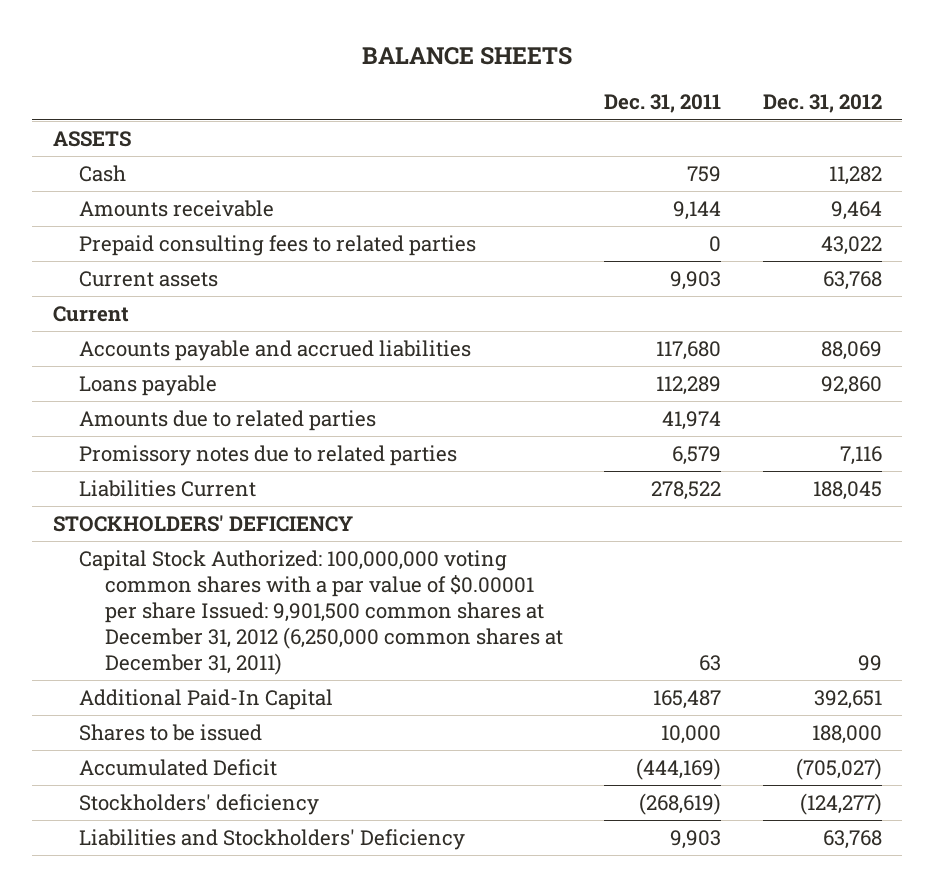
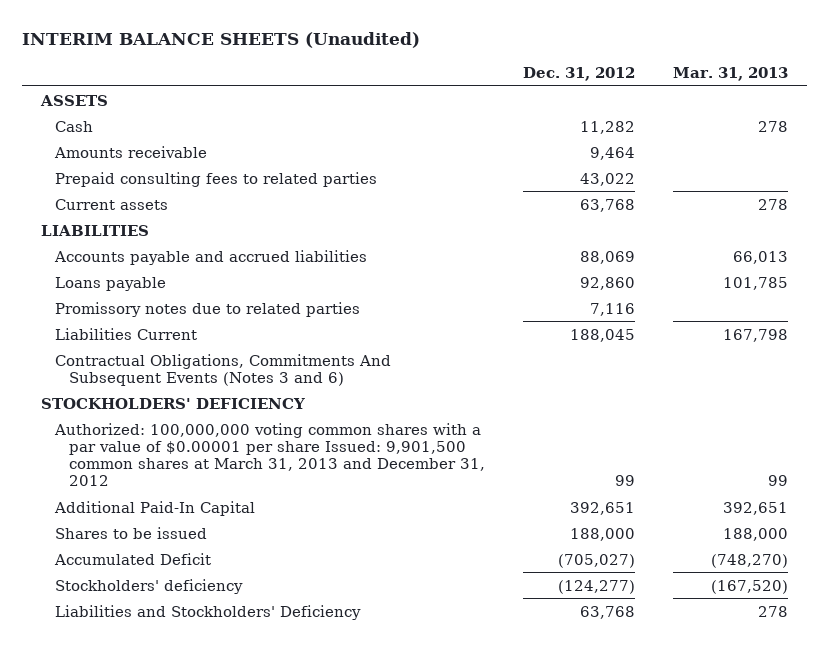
- BALANCE SHEETS
+ INTERIM BALANCE SHEETS (Unaudited)
- | Dec. 31, 2011 | Dec. 31, 2012
+ | Dec. 31, 2012 | Mar. 31, 2013
- Current
+ LIABILITIES
- Amounts due to related parties | 41,974 |
+ Contractual Obligations, Commitments And Subsequent Events (Notes 3 and 6)
- Capital Stock Authorized: 100,000,000 voting common shares with a par value of $0.00001 per share Issued: 9,901,500 common shares at December 31, 2012 (6,250,000 common shares at December 31, 2011) | 63 | 99
+ Authorized: 100,000,000 voting common shares with a par value of $0.00001 per share Issued: 9,901,500 common shares at March 31, 2013 and December 31, 2012 | 99 | 99

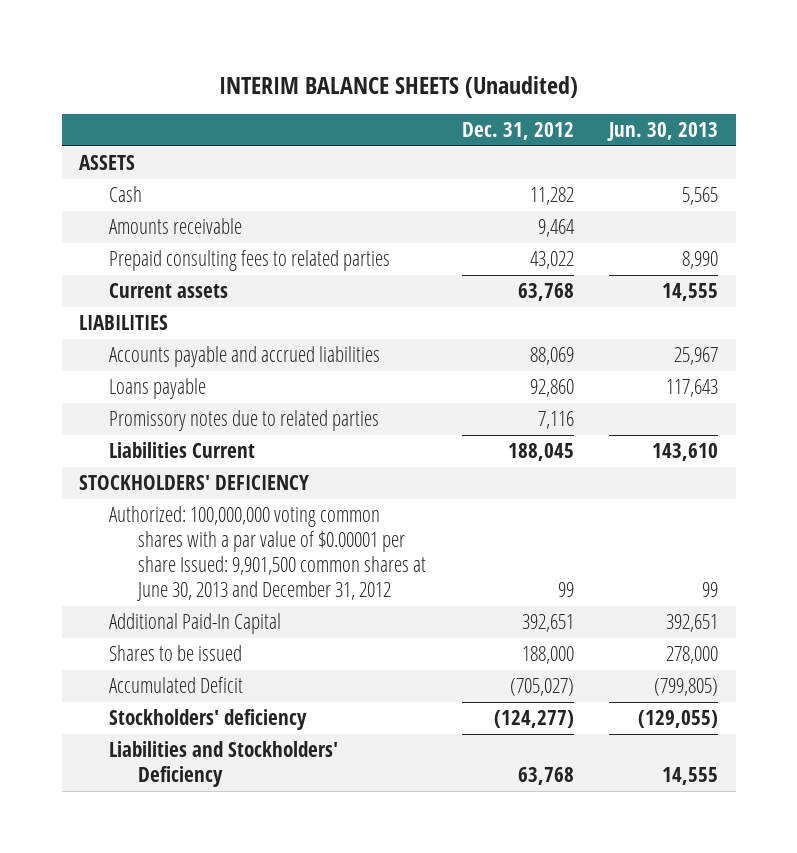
- | Dec. 31, 2012 | Mar. 31, 2013
+ | Dec. 31, 2012 | Jun. 30, 2013
- Contractual Obligations, Commitments And Subsequent Events (Notes 3 and 6)
- Authorized: 100,000,000 voting common shares with a par value of $0.00001 per share Issued: 9,901,500 common shares at March 31, 2013 and December 31, 2012 | 99 | 99
+ Authorized: 100,000,000 voting common shares with a par value of $0.00001 per share Issued: 9,901,500 common shares at June 30, 2013 and December 31, 2012 | 99 | 99

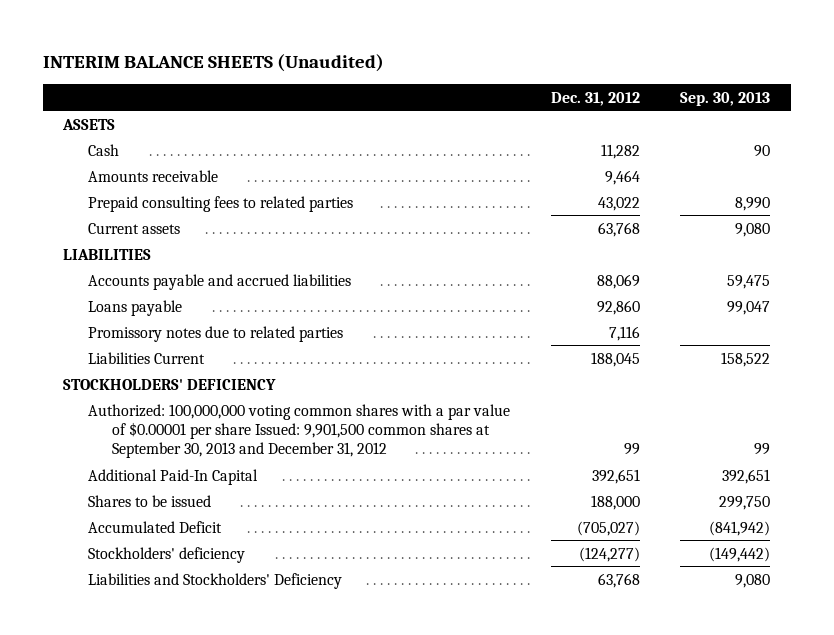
- | Dec. 31, 2012 | Jun. 30, 2013
+ | Dec. 31, 2012 | Sep. 30, 2013
- Authorized: 100,000,000 voting common shares with a par value of $0.00001 per share Issued: 9,901,500 common shares at June 30, 2013 and December 31, 2012 | 99 | 99
+ Authorized: 100,000,000 voting common shares with a par value of $0.00001 per share Issued: 9,901,500 common shares at September 30, 2013 and December 31, 2012 | 99 | 99

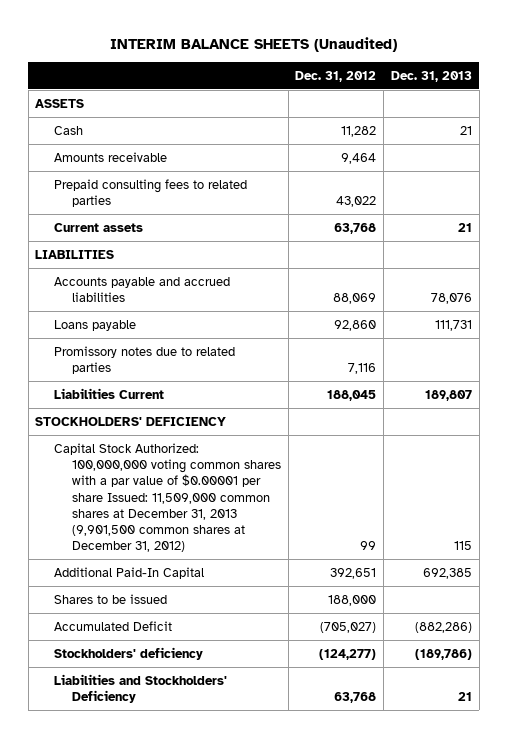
- | Dec. 31, 2012 | Sep. 30, 2013
+ | Dec. 31, 2012 | Dec. 31, 2013
- Authorized: 100,000,000 voting common shares with a par value of $0.00001 per share Issued: 9,901,500 common shares at September 30, 2013 and December 31, 2012 | 99 | 99
+ Capital Stock Authorized: 100,000,000 voting common shares with a par value of $0.00001 per share Issued: 11,509,000 common shares at December 31, 2013 (9,901,500 common shares at December 31, 2012) | 99 | 115

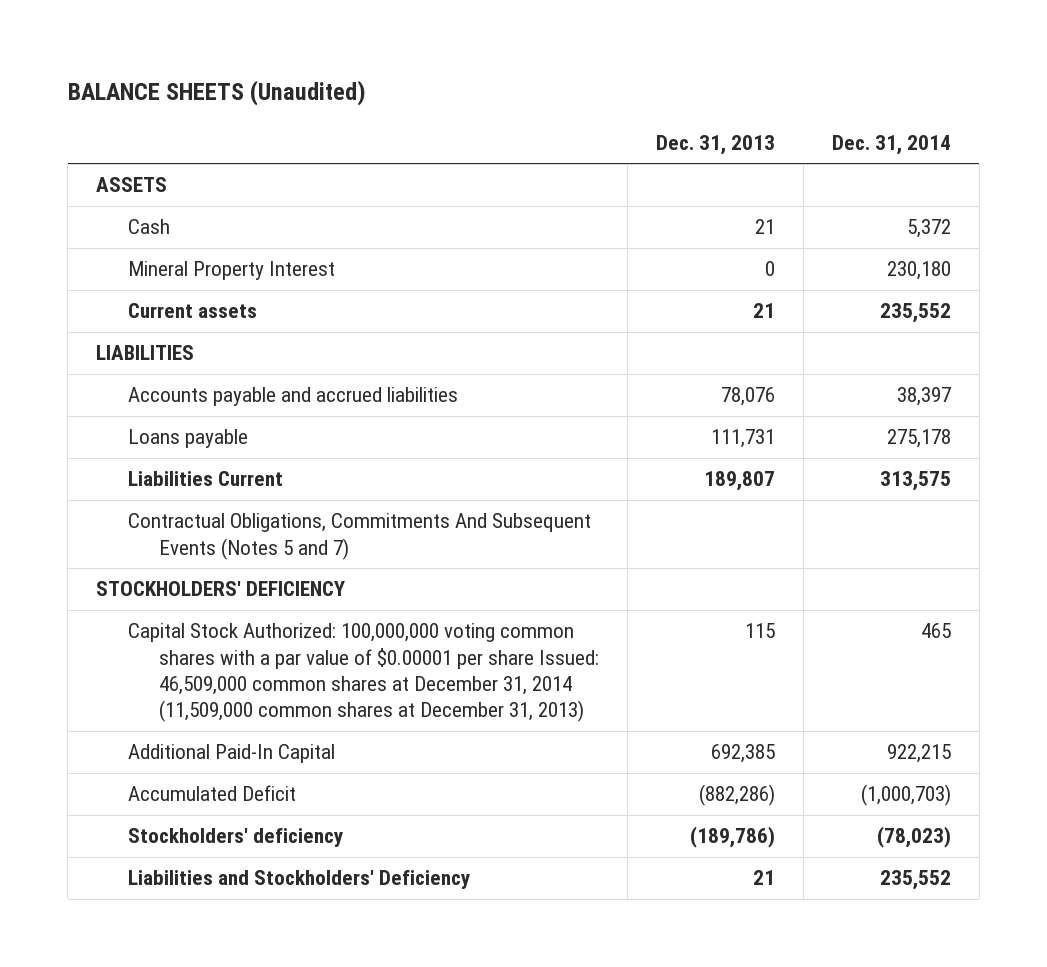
- INTERIM BALANCE SHEETS (Unaudited)
+ BALANCE SHEETS (Unaudited)
- | Dec. 31, 2012 | Dec. 31, 2013
+ | Dec. 31, 2013 | Dec. 31, 2014
- Amounts receivable | 9,464 |
- Prepaid consulting fees to related parties | 43,022 |
+ Mineral Property Interest | 0 | 230,180
- Promissory notes due to related parties | 7,116 |
+ Contractual Obligations, Commitments And Subsequent Events (Notes 5 and 7)
- Capital Stock Authorized: 100,000,000 voting common shares with a par value of $0.00001 per share Issued: 11,509,000 common shares at December 31, 2013 (9,901,500 common shares at December 31, 2012) | 99 | 115
+ Capital Stock Authorized: 100,000,000 voting common shares with a par value of $0.00001 per share Issued: 46,509,000 common shares at December 31, 2014 (11,509,000 common shares at December 31, 2013) | 115 | 465
- Shares to be issued | 188,000 |

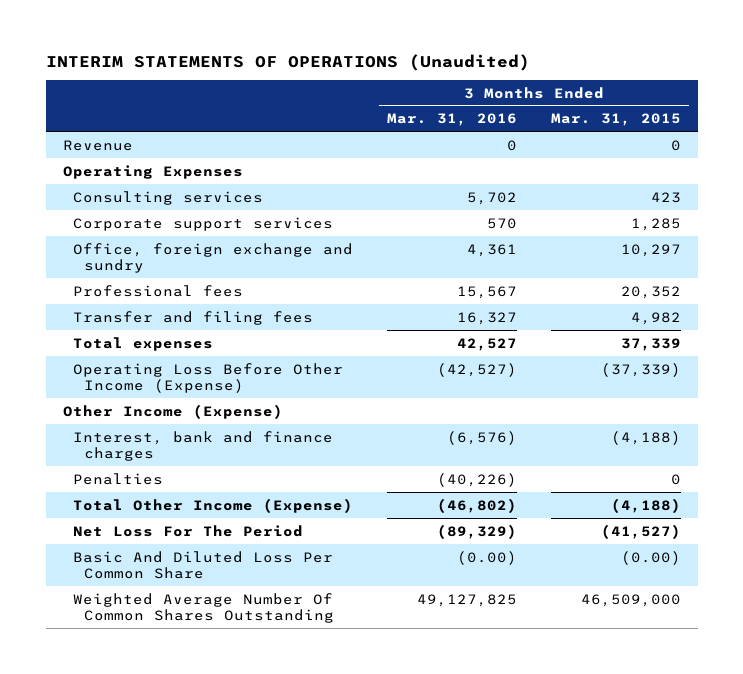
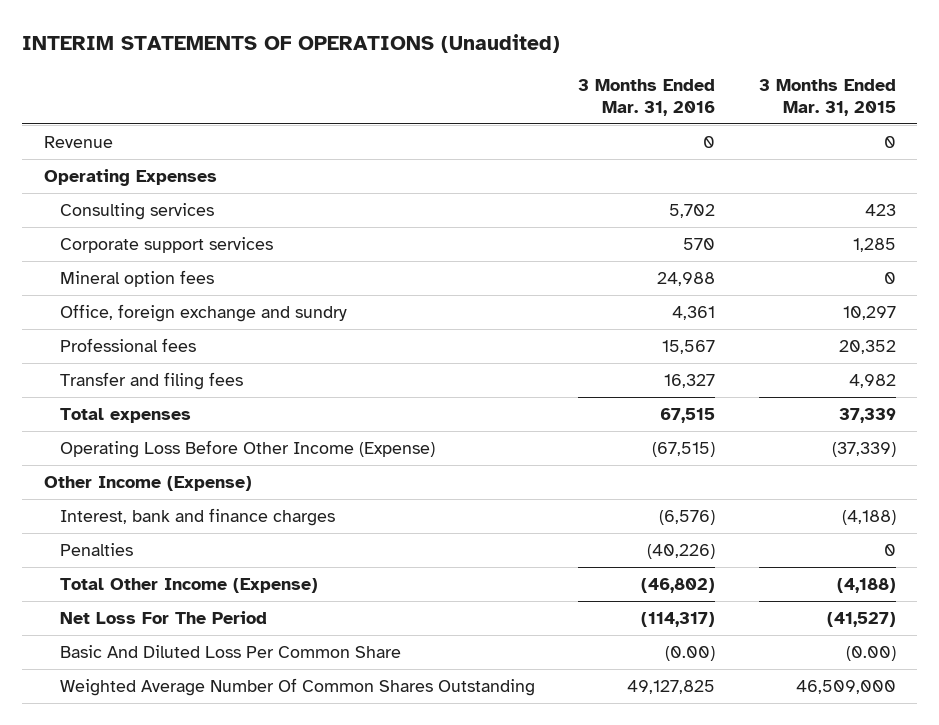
+ Mineral option fees | 24,988 | 0
- Total expenses | 42,527 | 37,339
- Operating Loss Before Other Income (Expense) | (42,527) | (37,339)
+ Total expenses | 67,515 | 37,339
+ Operating Loss Before Other Income (Expense) | (67,515) | (37,339)
- Net Loss For The Period | (89,329) | (41,527)
+ Net Loss For The Period | (114,317) | (41,527)

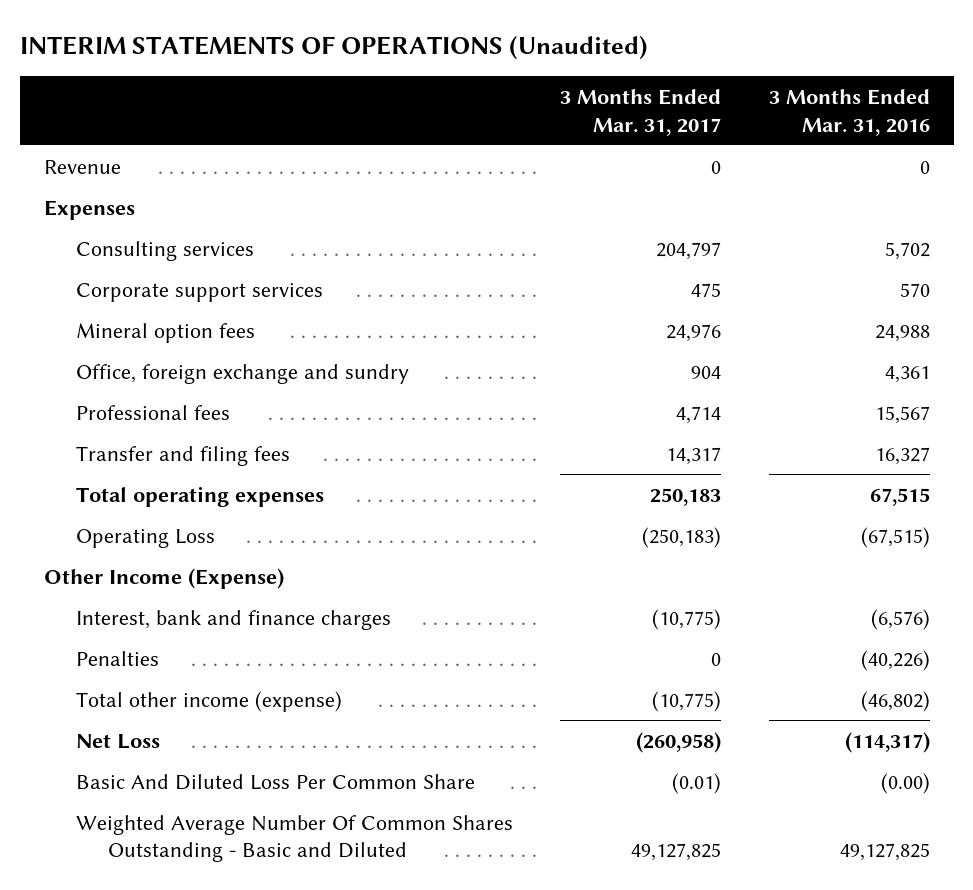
- | 3 Months Ended Mar. 31, 2016 | 3 Months Ended Mar. 31, 2015
+ | 3 Months Ended Mar. 31, 2017 | 3 Months Ended Mar. 31, 2016
- Operating Expenses
+ Expenses
- Total expenses | 67,515 | 37,339
- Operating Loss Before Other Income (Expense) | (67,515) | (37,339)
+ Total operating expenses | 250,183 | 67,515
+ Operating Loss | (250,183) | (67,515)
- Total Other Income (Expense) | (46,802) | (4,188)
- Net Loss For The Period | (114,317) | (41,527)
+ Total other income (expense) | (10,775) | (46,802)
+ Net Loss | (260,958) | (114,317)
- Weighted Average Number Of Common Shares Outstanding | 49,127,825 | 46,509,000
+ Weighted Average Number Of Common Shares Outstanding - Basic and Diluted | 49,127,825 | 49,127,825

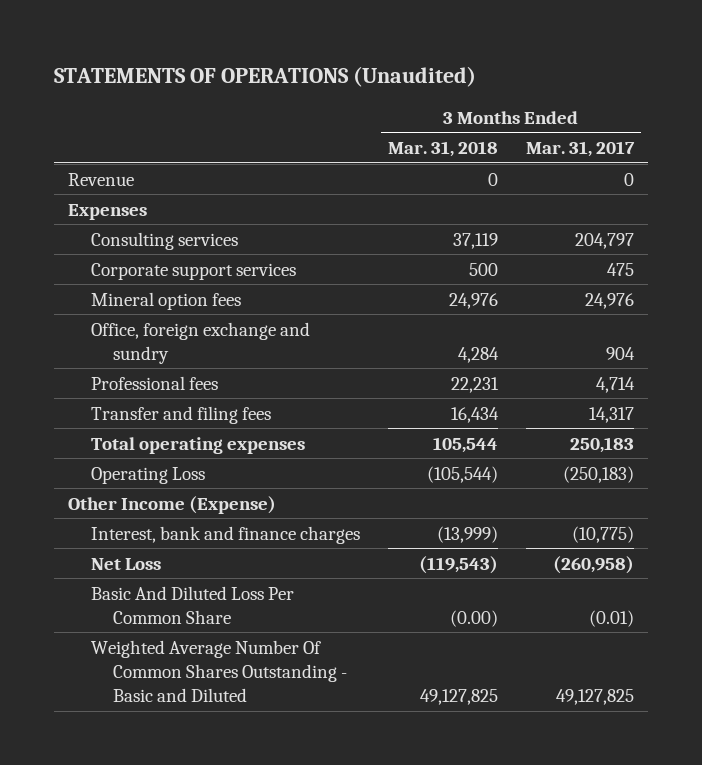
- INTERIM STATEMENTS OF OPERATIONS (Unaudited)
+ STATEMENTS OF OPERATIONS (Unaudited)
- | 3 Months Ended Mar. 31, 2017 | 3 Months Ended Mar. 31, 2016
+ | 3 Months Ended Mar. 31, 2018 | 3 Months Ended Mar. 31, 2017
- Penalties | 0 | (40,226)
- Total other income (expense) | (10,775) | (46,802)

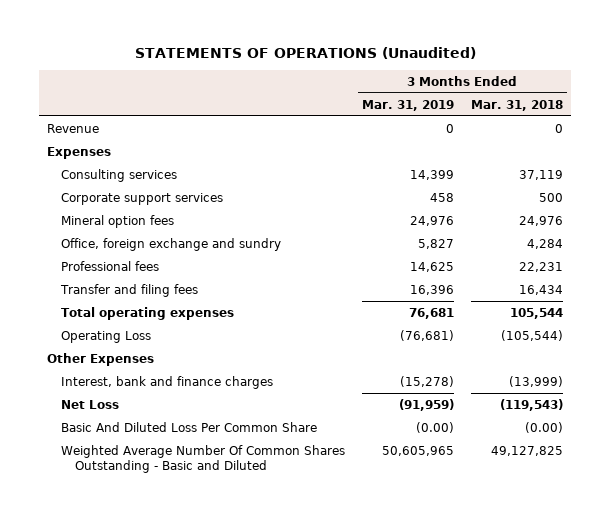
- | 3 Months Ended Mar. 31, 2018 | 3 Months Ended Mar. 31, 2017
+ | 3 Months Ended Mar. 31, 2019 | 3 Months Ended Mar. 31, 2018
- Other Income (Expense)
+ Other Expenses

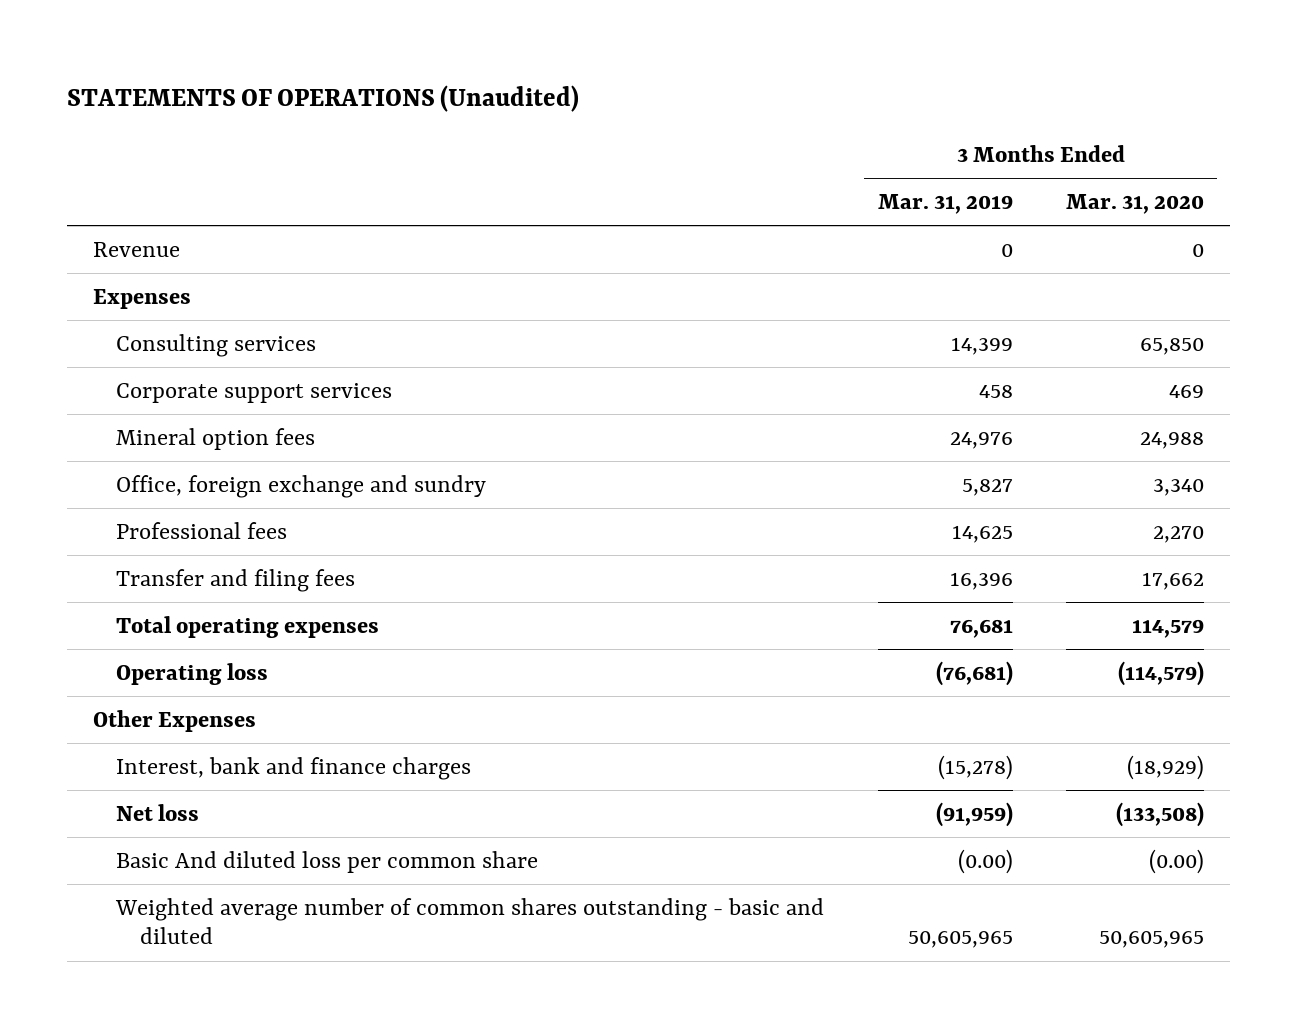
- | 3 Months Ended Mar. 31, 2019 | 3 Months Ended Mar. 31, 2018
+ | 3 Months Ended Mar. 31, 2019 | 3 Months Ended Mar. 31, 2020
- Operating Loss | (76,681) | (105,544)
+ Operating loss | (76,681) | (114,579)
- Net Loss | (91,959) | (119,543)
- Basic And Diluted Loss Per Common Share | (0.00) | (0.00)
- Weighted Average Number Of Common Shares Outstanding - Basic and Diluted | 50,605,965 | 49,127,825
+ Net loss | (91,959) | (133,508)
+ Basic And diluted loss per common share | (0.00) | (0.00)
+ Weighted average number of common shares outstanding - basic and diluted | 50,605,965 | 50,605,965

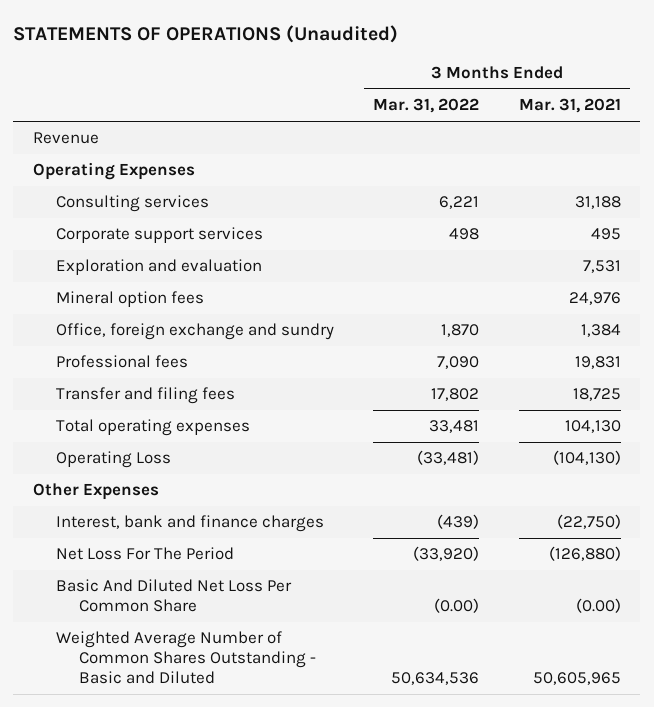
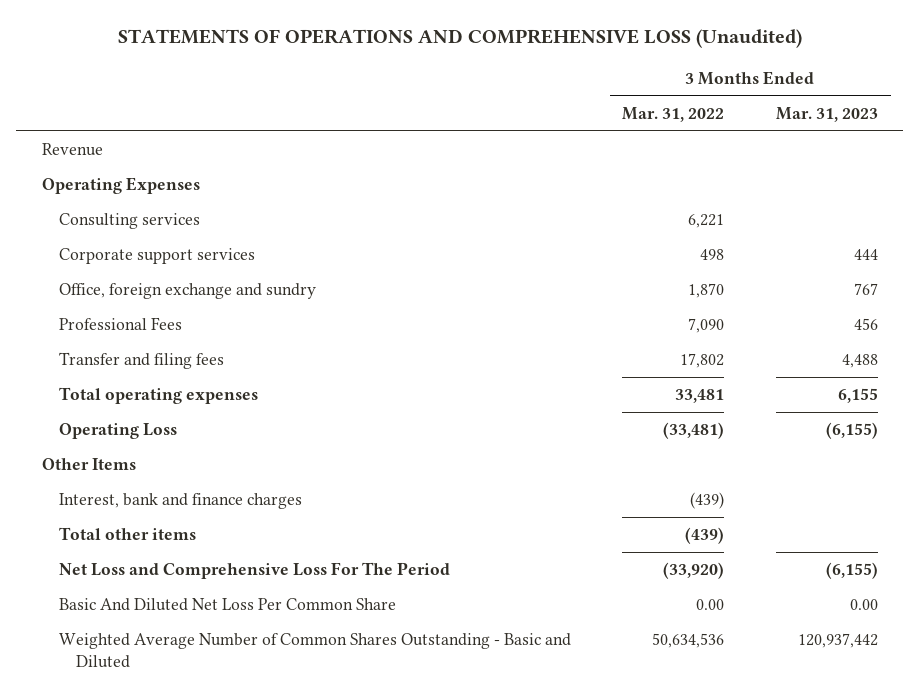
- STATEMENTS OF OPERATIONS (Unaudited)
+ STATEMENTS OF OPERATIONS AND COMPREHENSIVE LOSS (Unaudited)
- | 3 Months Ended Mar. 31, 2022 | 3 Months Ended Mar. 31, 2021
+ | 3 Months Ended Mar. 31, 2022 | 3 Months Ended Mar. 31, 2023
- Exploration and evaluation | | 7,531
- Mineral option fees | | 24,976
- Professional fees | 7,090 | 19,831
+ Professional Fees | 7,090 | 456
- Other Expenses
+ Other Items
- Net Loss For The Period | (33,920) | (126,880)
- Basic And Diluted Net Loss Per Common Share | (0.00) | (0.00)
+ Total other items | (439) |
+ Net Loss and Comprehensive Loss For The Period | (33,920) | (6,155)
+ Basic And Diluted Net Loss Per Common Share | 0.00 | 0.00

